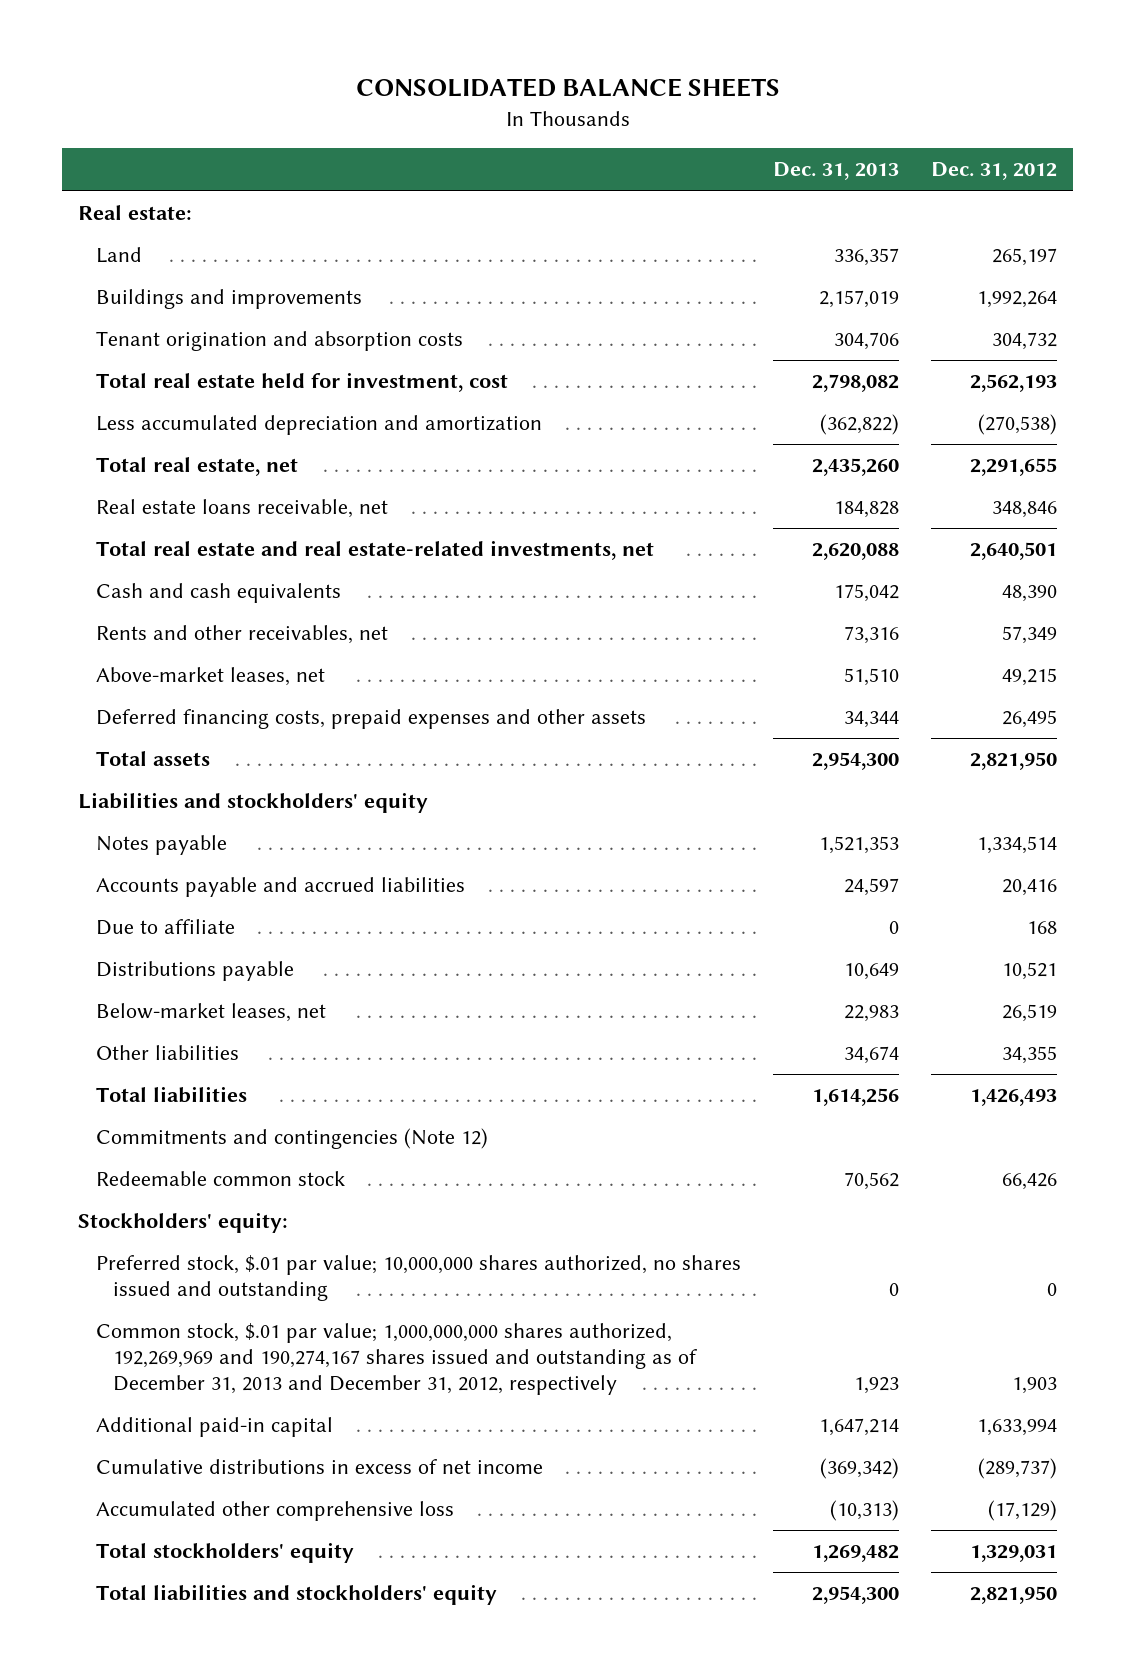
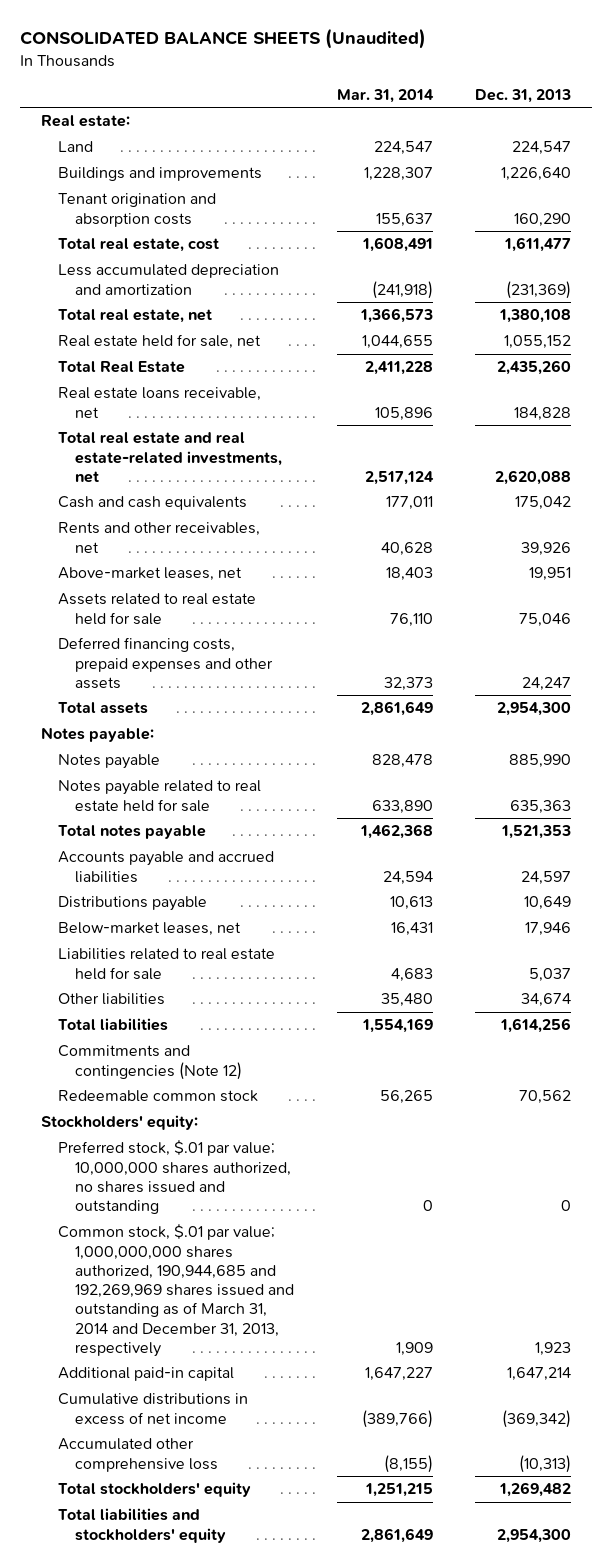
- CONSOLIDATED BALANCE SHEETS
+ CONSOLIDATED BALANCE SHEETS (Unaudited)
- | Dec. 31, 2013 | Dec. 31, 2012
+ | Mar. 31, 2014 | Dec. 31, 2013
- Land | 336,357 | 265,197
- Buildings and improvements | 2,157,019 | 1,992,264
- Tenant origination and absorption costs | 304,706 | 304,732
- Total real estate held for investment, cost | 2,798,082 | 2,562,193
- Less accumulated depreciation and amortization | (362,822) | (270,538)
- Total real estate, net | 2,435,260 | 2,291,655
+ Land | 224,547 | 224,547
+ Buildings and improvements | 1,228,307 | 1,226,640
+ Tenant origination and absorption costs | 155,637 | 160,290
+ Total real estate, cost | 1,608,491 | 1,611,477
+ Less accumulated depreciation and amortization | (241,918) | (231,369)
+ Total real estate, net | 1,366,573 | 1,380,108
+ Real estate held for sale, net | 1,044,655 | 1,055,152
+ Total Real Estate | 2,411,228 | 2,435,260
- Rents and other receivables, net | 73,316 | 57,349
- Above-market leases, net | 51,510 | 49,215
- Deferred financing costs, prepaid expenses and other assets | 34,344 | 26,495
+ Rents and other receivables, net | 40,628 | 39,926
+ Above-market leases, net | 18,403 | 19,951
+ Assets related to real estate held for sale | 76,110 | 75,046
+ Deferred financing costs, prepaid expenses and other assets | 32,373 | 24,247
- Liabilities and stockholders' equity
- Notes payable | 1,521,353 | 1,334,514
+ Notes payable:
+ Notes payable | 828,478 | 885,990
+ Notes payable related to real estate held for sale | 633,890 | 635,363
+ Total notes payable | 1,462,368 | 1,521,353
- Due to affiliate | 0 | 168
- Below-market leases, net | 22,983 | 26,519
+ Below-market leases, net | 16,431 | 17,946
+ Liabilities related to real estate held for sale | 4,683 | 5,037
- Common stock, $.01 par value; 1,000,000,000 shares authorized, 192,269,969 and 190,274,167 shares issued and outstanding as of December 31, 2013 and December 31, 2012, respectively | 1,923 | 1,903
+ Common stock, $.01 par value; 1,000,000,000 shares authorized, 190,944,685 and 192,269,969 shares issued and outstanding as of March 31, 2014 and December 31, 2013, respectively | 1,909 | 1,923

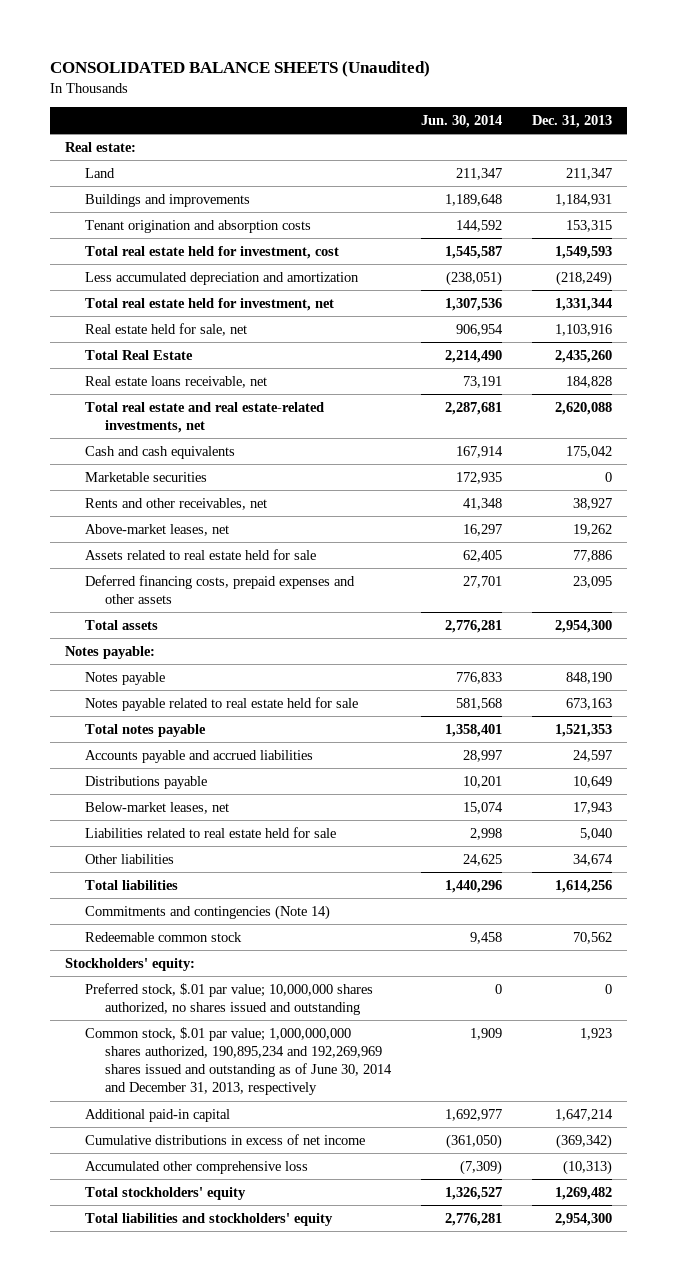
- | Mar. 31, 2014 | Dec. 31, 2013
+ | Jun. 30, 2014 | Dec. 31, 2013
- Land | 224,547 | 224,547
- Buildings and improvements | 1,228,307 | 1,226,640
- Tenant origination and absorption costs | 155,637 | 160,290
- Total real estate, cost | 1,608,491 | 1,611,477
- Less accumulated depreciation and amortization | (241,918) | (231,369)
- Total real estate, net | 1,366,573 | 1,380,108
- Real estate held for sale, net | 1,044,655 | 1,055,152
+ Land | 211,347 | 211,347
+ Buildings and improvements | 1,189,648 | 1,184,931
+ Tenant origination and absorption costs | 144,592 | 153,315
+ Total real estate held for investment, cost | 1,545,587 | 1,549,593
+ Less accumulated depreciation and amortization | (238,051) | (218,249)
+ Total real estate held for investment, net | 1,307,536 | 1,331,344
+ Real estate held for sale, net | 906,954 | 1,103,916
- Rents and other receivables, net | 40,628 | 39,926
- Above-market leases, net | 18,403 | 19,951
- Assets related to real estate held for sale | 76,110 | 75,046
- Deferred financing costs, prepaid expenses and other assets | 32,373 | 24,247
+ Marketable securities | 172,935 | 0
+ Rents and other receivables, net | 41,348 | 38,927
+ Above-market leases, net | 16,297 | 19,262
+ Assets related to real estate held for sale | 62,405 | 77,886
+ Deferred financing costs, prepaid expenses and other assets | 27,701 | 23,095
- Notes payable | 828,478 | 885,990
- Notes payable related to real estate held for sale | 633,890 | 635,363
+ Notes payable | 776,833 | 848,190
+ Notes payable related to real estate held for sale | 581,568 | 673,163
- Below-market leases, net | 16,431 | 17,946
- Liabilities related to real estate held for sale | 4,683 | 5,037
+ Below-market leases, net | 15,074 | 17,943
+ Liabilities related to real estate held for sale | 2,998 | 5,040
- Commitments and contingencies (Note 12)
+ Commitments and contingencies (Note 14)
- Common stock, $.01 par value; 1,000,000,000 shares authorized, 190,944,685 and 192,269,969 shares issued and outstanding as of March 31, 2014 and December 31, 2013, respectively | 1,909 | 1,923
+ Common stock, $.01 par value; 1,000,000,000 shares authorized, 190,895,234 and 192,269,969 shares issued and outstanding as of June 30, 2014 and December 31, 2013, respectively | 1,909 | 1,923

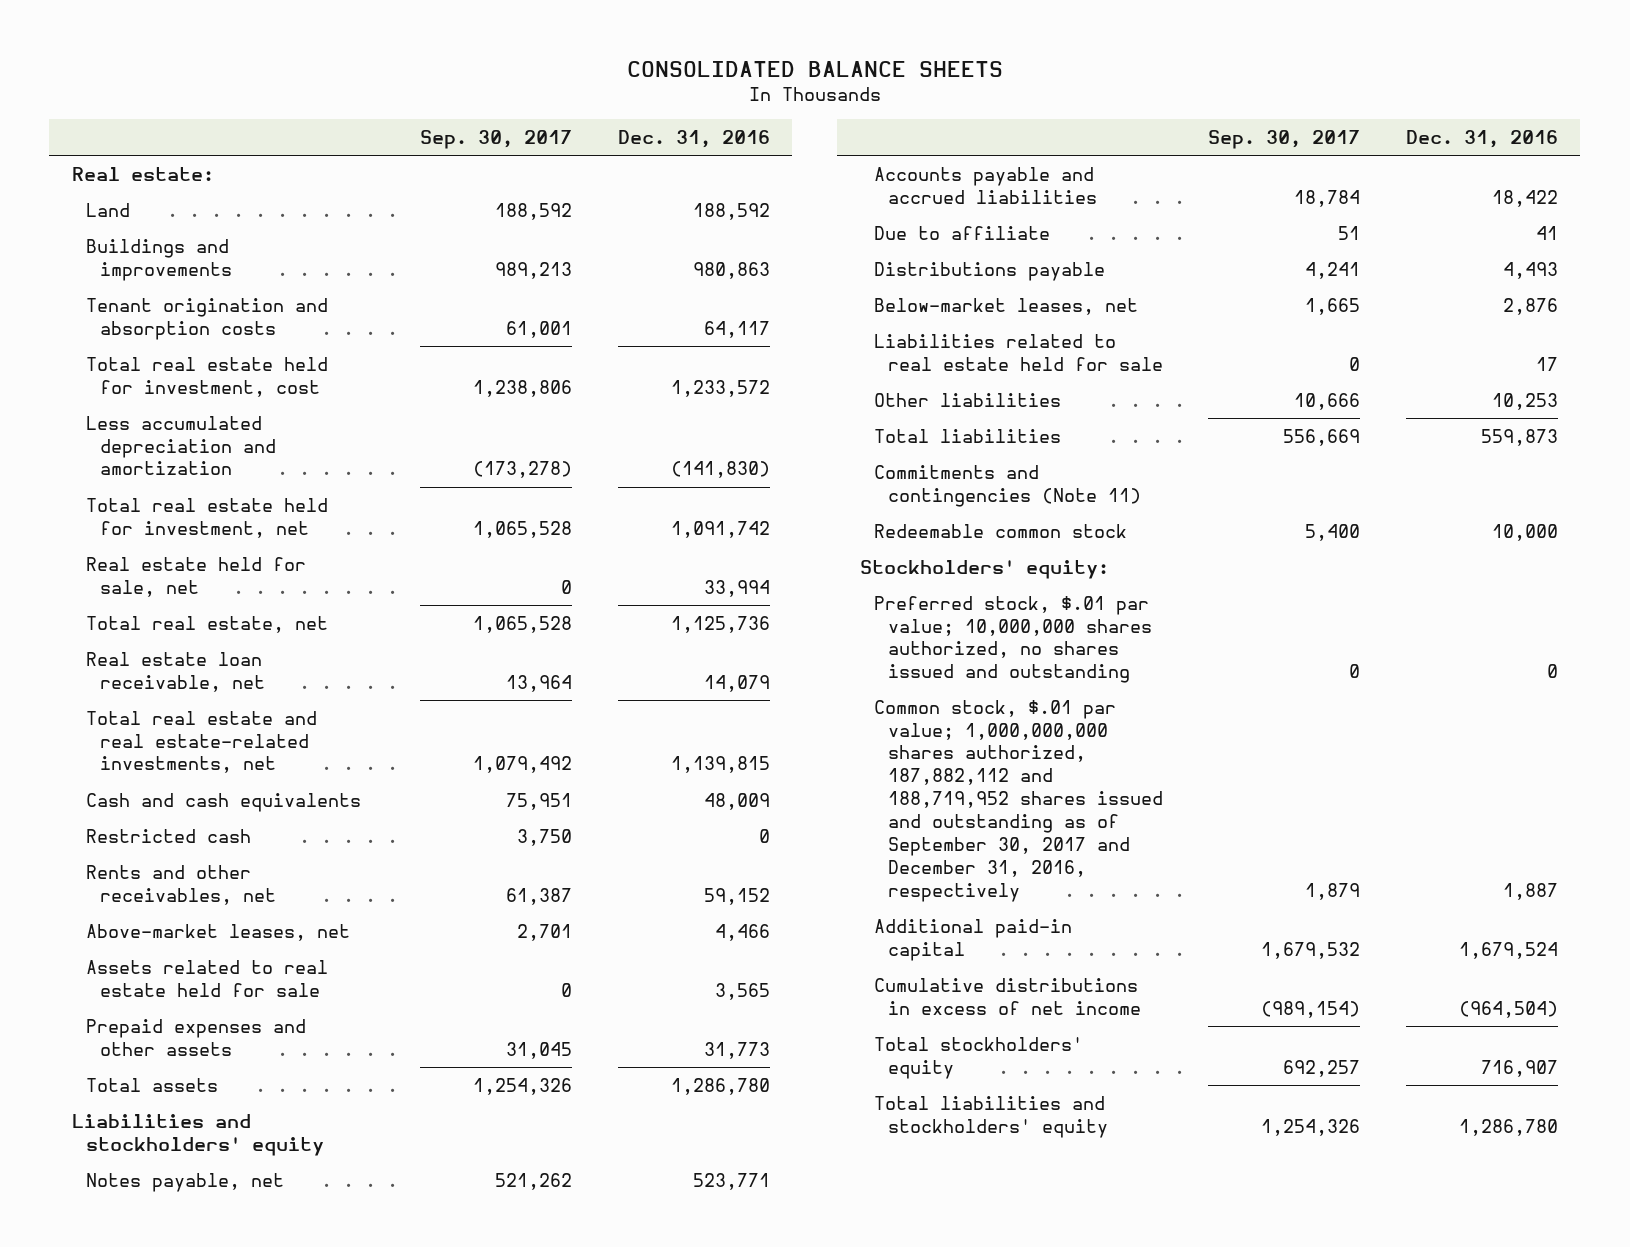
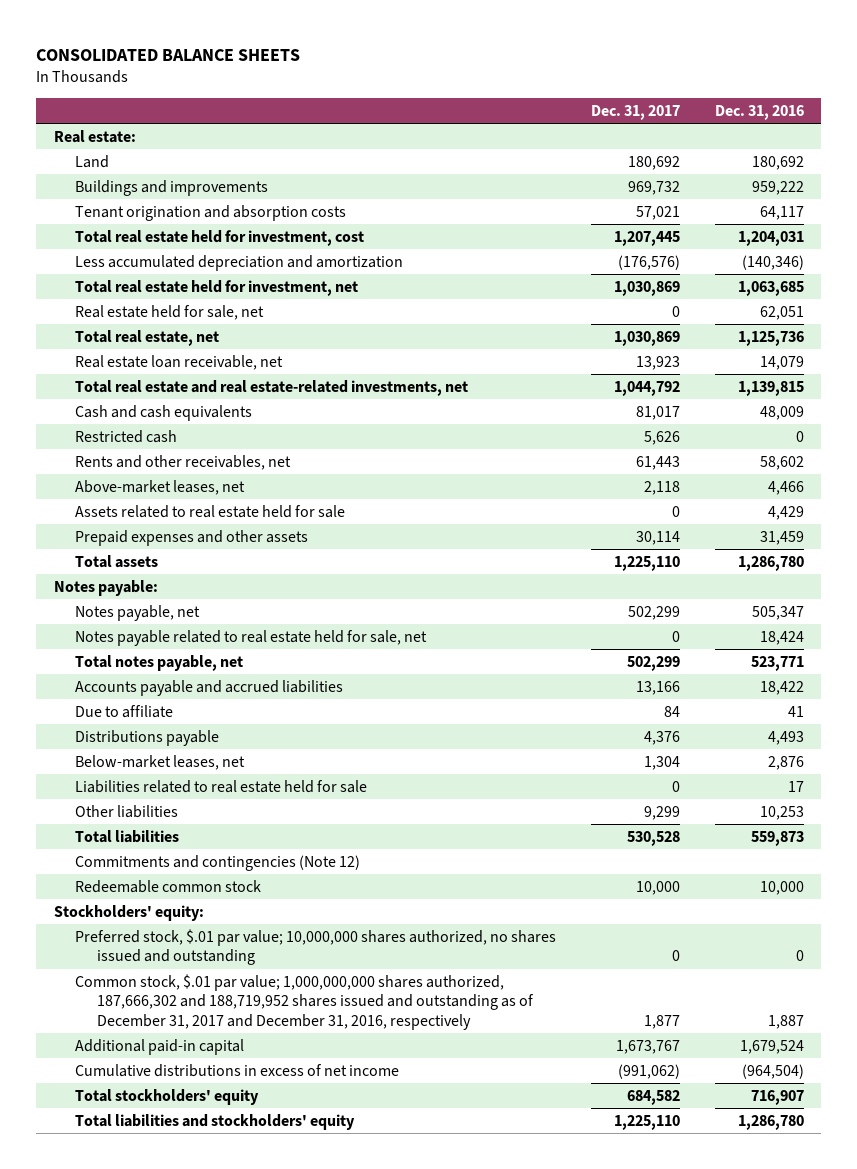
- | Sep. 30, 2017 | Dec. 31, 2016
+ | Dec. 31, 2017 | Dec. 31, 2016
- Land | 188,592 | 188,592
- Buildings and improvements | 989,213 | 980,863
+ Land | 180,692 | 180,692
+ Buildings and improvements | 969,732 | 959,222
- Total real estate held for investment, cost | 1,238,806 | 1,233,572
- Less accumulated depreciation and amortization | (173,278) | (141,830)
- Total real estate held for investment, net | 1,065,528 | 1,091,742
- Real estate held for sale, net | 0 | 33,994
+ Total real estate held for investment, cost | 1,207,445 | 1,204,031
+ Less accumulated depreciation and amortization | (176,576) | (140,346)
+ Total real estate held for investment, net | 1,030,869 | 1,063,685
+ Real estate held for sale, net | 0 | 62,051
- Rents and other receivables, net | 61,387 | 59,152
+ Rents and other receivables, net | 61,443 | 58,602
- Assets related to real estate held for sale | 0 | 3,565
- Prepaid expenses and other assets | 31,045 | 31,773
+ Assets related to real estate held for sale | 0 | 4,429
+ Prepaid expenses and other assets | 30,114 | 31,459
- Liabilities and stockholders' equity
- Notes payable, net | 521,262 | 523,771
+ Notes payable:
+ Notes payable, net | 502,299 | 505,347
+ Notes payable related to real estate held for sale, net | 0 | 18,424
+ Total notes payable, net | 502,299 | 523,771
- Commitments and contingencies (Note 11)
+ Commitments and contingencies (Note 12)
- Common stock, $.01 par value; 1,000,000,000 shares authorized, 187,882,112 and 188,719,952 shares issued and outstanding as of September 30, 2017 and December 31, 2016, respectively | 1,879 | 1,887
+ Common stock, $.01 par value; 1,000,000,000 shares authorized, 187,666,302 and 188,719,952 shares issued and outstanding as of December 31, 2017 and December 31, 2016, respectively | 1,877 | 1,887

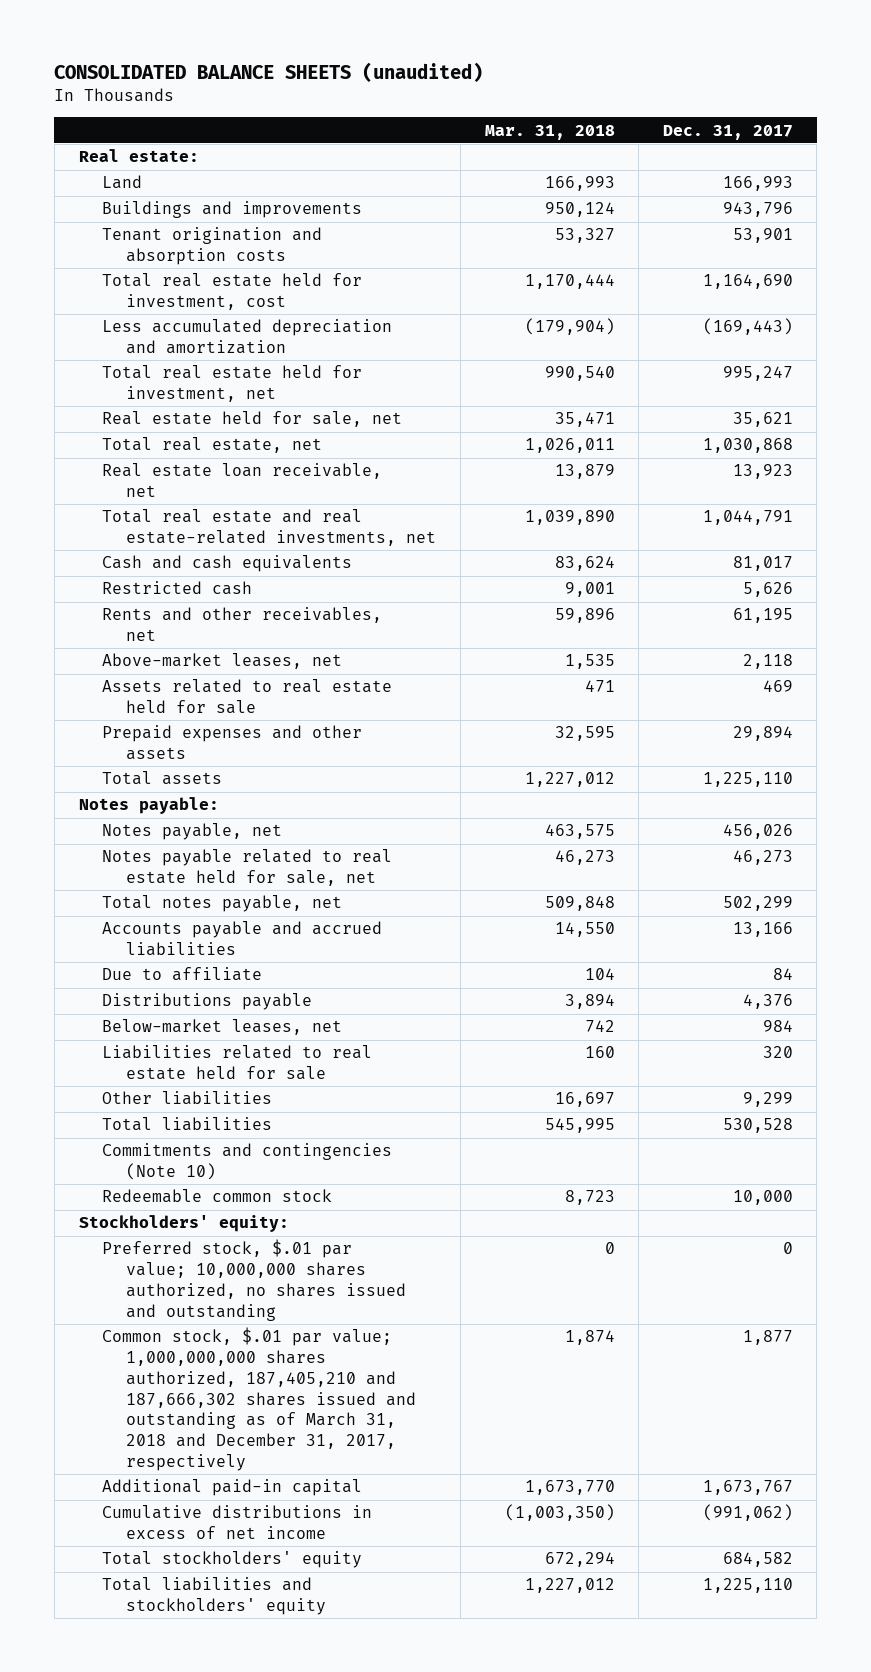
- CONSOLIDATED BALANCE SHEETS
+ CONSOLIDATED BALANCE SHEETS (unaudited)
- | Dec. 31, 2017 | Dec. 31, 2016
+ | Mar. 31, 2018 | Dec. 31, 2017
- Land | 180,692 | 180,692
- Buildings and improvements | 969,732 | 959,222
- Tenant origination and absorption costs | 57,021 | 64,117
- Total real estate held for investment, cost | 1,207,445 | 1,204,031
- Less accumulated depreciation and amortization | (176,576) | (140,346)
- Total real estate held for investment, net | 1,030,869 | 1,063,685
- Real estate held for sale, net | 0 | 62,051
- Total real estate, net | 1,030,869 | 1,125,736
+ Land | 166,993 | 166,993
+ Buildings and improvements | 950,124 | 943,796
+ Tenant origination and absorption costs | 53,327 | 53,901
+ Total real estate held for investment, cost | 1,170,444 | 1,164,690
+ Less accumulated depreciation and amortization | (179,904) | (169,443)
+ Total real estate held for investment, net | 990,540 | 995,247
+ Real estate held for sale, net | 35,471 | 35,621
+ Total real estate, net | 1,026,011 | 1,030,868
- Total real estate and real estate-related investments, net | 1,044,792 | 1,139,815
+ Total real estate and real estate-related investments, net | 1,039,890 | 1,044,791
- Rents and other receivables, net | 61,443 | 58,602
+ Rents and other receivables, net | 59,896 | 61,195
- Assets related to real estate held for sale | 0 | 4,429
- Prepaid expenses and other assets | 30,114 | 31,459
+ Assets related to real estate held for sale | 471 | 469
+ Prepaid expenses and other assets | 32,595 | 29,894
- Notes payable, net | 502,299 | 505,347
- Notes payable related to real estate held for sale, net | 0 | 18,424
+ Notes payable, net | 463,575 | 456,026
+ Notes payable related to real estate held for sale, net | 46,273 | 46,273
- Below-market leases, net | 1,304 | 2,876
- Liabilities related to real estate held for sale | 0 | 17
+ Below-market leases, net | 742 | 984
+ Liabilities related to real estate held for sale | 160 | 320
- Commitments and contingencies (Note 12)
+ Commitments and contingencies (Note 10)
- Common stock, $.01 par value; 1,000,000,000 shares authorized, 187,666,302 and 188,719,952 shares issued and outstanding as of December 31, 2017 and December 31, 2016, respectively | 1,877 | 1,887
+ Common stock, $.01 par value; 1,000,000,000 shares authorized, 187,405,210 and 187,666,302 shares issued and outstanding as of March 31, 2018 and December 31, 2017, respectively | 1,874 | 1,877

